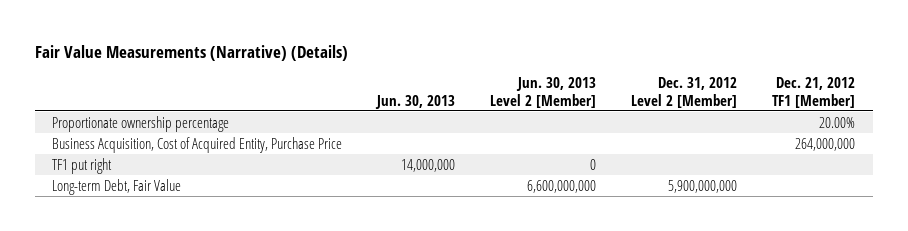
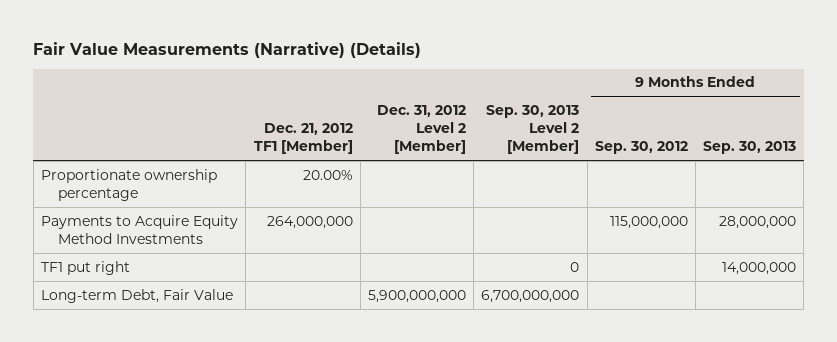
- | Jun. 30, 2013 | Jun. 30, 2013 Level 2 [Member] | Dec. 31, 2012 Level 2 [Member] | Dec. 21, 2012 TF1 [Member]
+ | Dec. 21, 2012 TF1 [Member] | Dec. 31, 2012 Level 2 [Member] | Sep. 30, 2013 Level 2 [Member] | 9 Months Ended Sep. 30, 2012 | 9 Months Ended Sep. 30, 2013
- Business Acquisition, Cost of Acquired Entity, Purchase Price | | | | 264,000,000
+ Payments to Acquire Equity Method Investments | 264,000,000 | | | 115,000,000 | 28,000,000

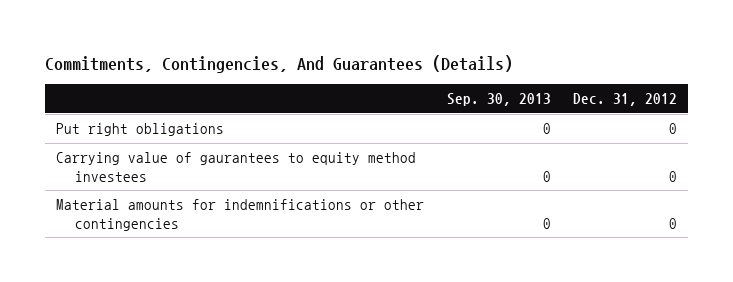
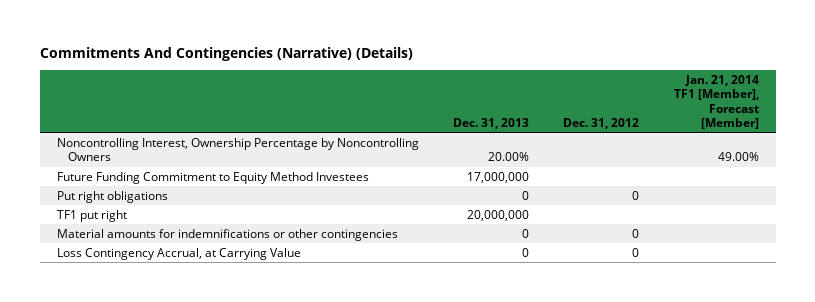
- Commitments, Contingencies, And Guarantees (Details)
+ Commitments And Contingencies (Narrative) (Details)
- | Sep. 30, 2013 | Dec. 31, 2012
+ | Dec. 31, 2013 | Dec. 31, 2012 | Jan. 21, 2014 TF1 [Member], Forecast [Member]
+ Noncontrolling Interest, Ownership Percentage by Noncontrolling Owners | 20.00% | | 49.00%
+ Future Funding Commitment to Equity Method Investees | 17,000,000 | |
- Carrying value of gaurantees to equity method investees | 0 | 0
+ TF1 put right | 20,000,000 | |
+ Loss Contingency Accrual, at Carrying Value | 0 | 0 |

